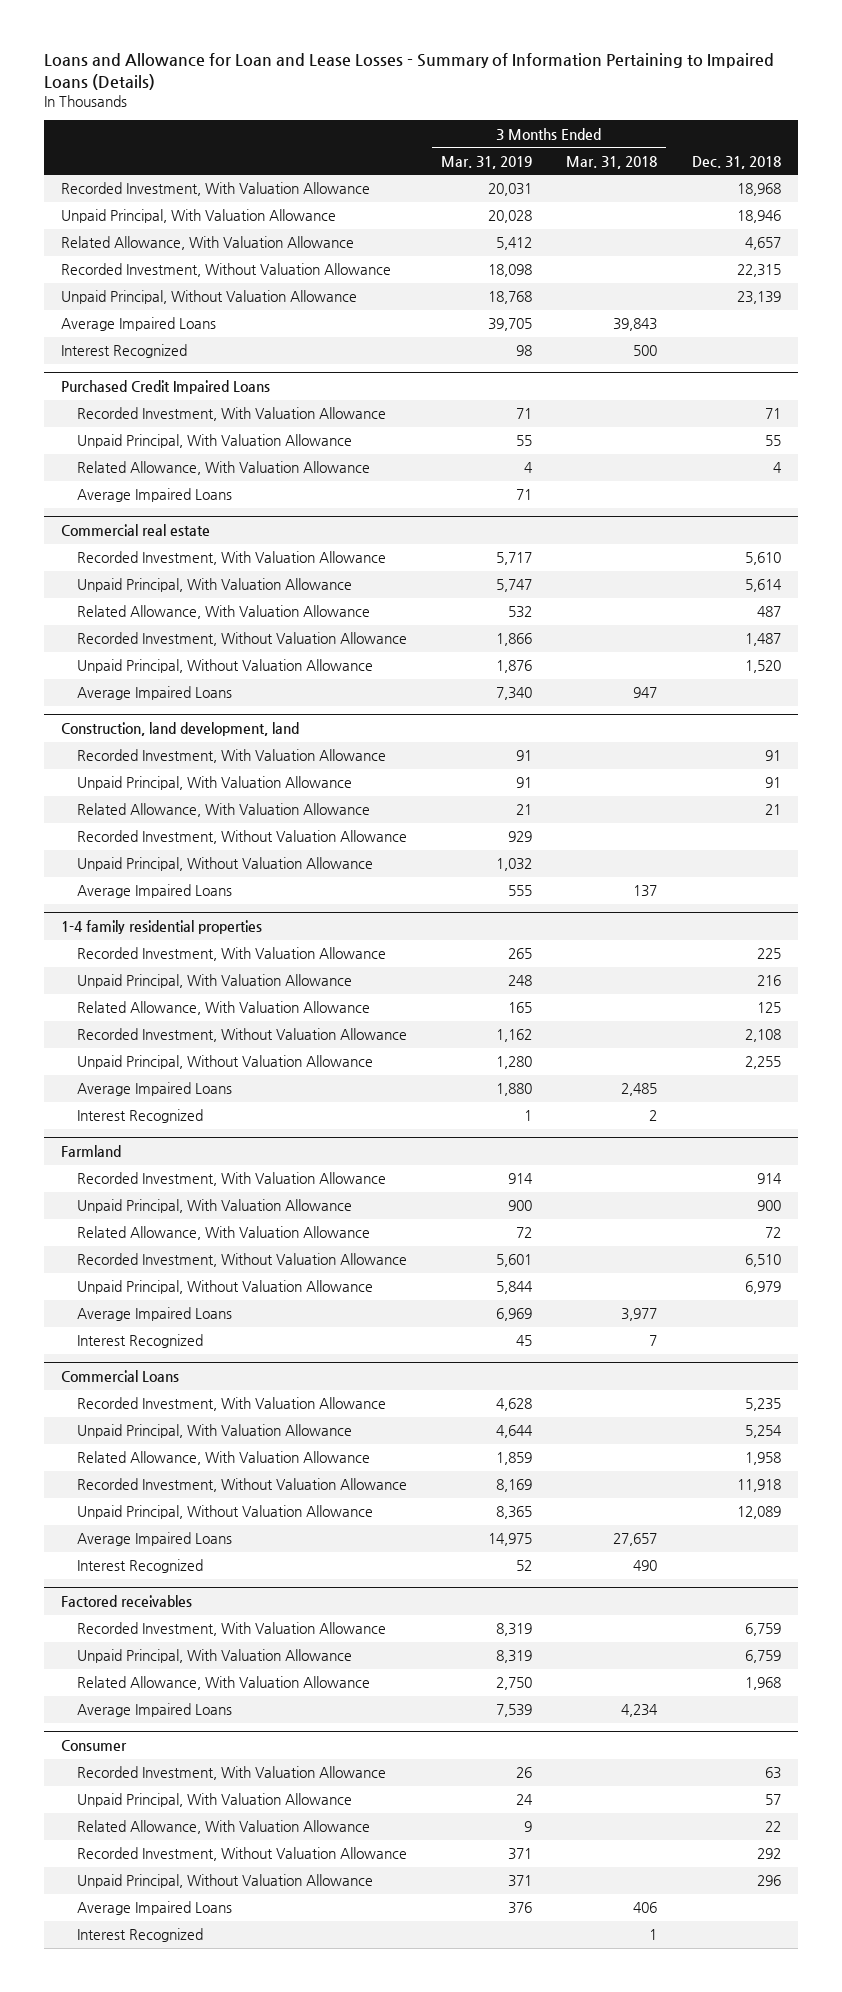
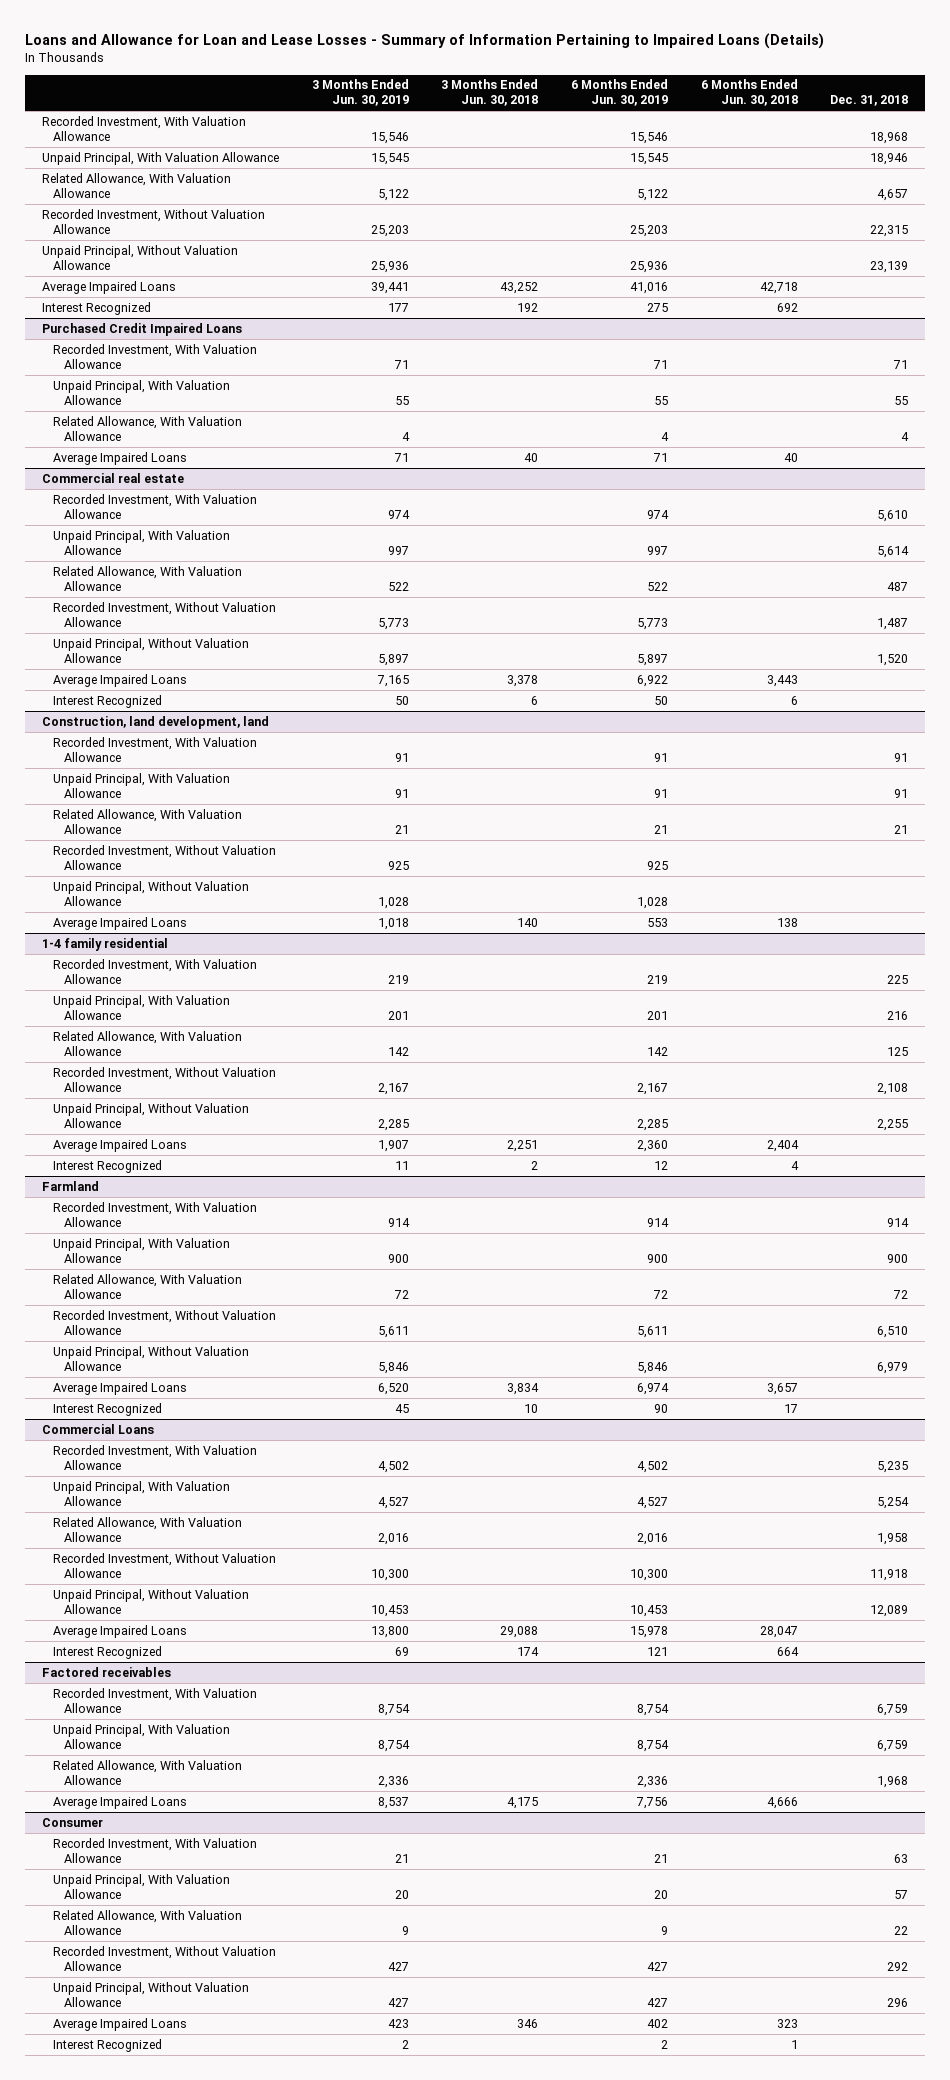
- | 3 Months Ended Mar. 31, 2019 | 3 Months Ended Mar. 31, 2018 | Dec. 31, 2018
+ | 3 Months Ended Jun. 30, 2019 | 3 Months Ended Jun. 30, 2018 | 6 Months Ended Jun. 30, 2019 | 6 Months Ended Jun. 30, 2018 | Dec. 31, 2018
@ Commercial real estate
+ Interest Recognized | 50 | 6 | 50 | 6 |
- 1-4 family residential properties
+ 1-4 family residential

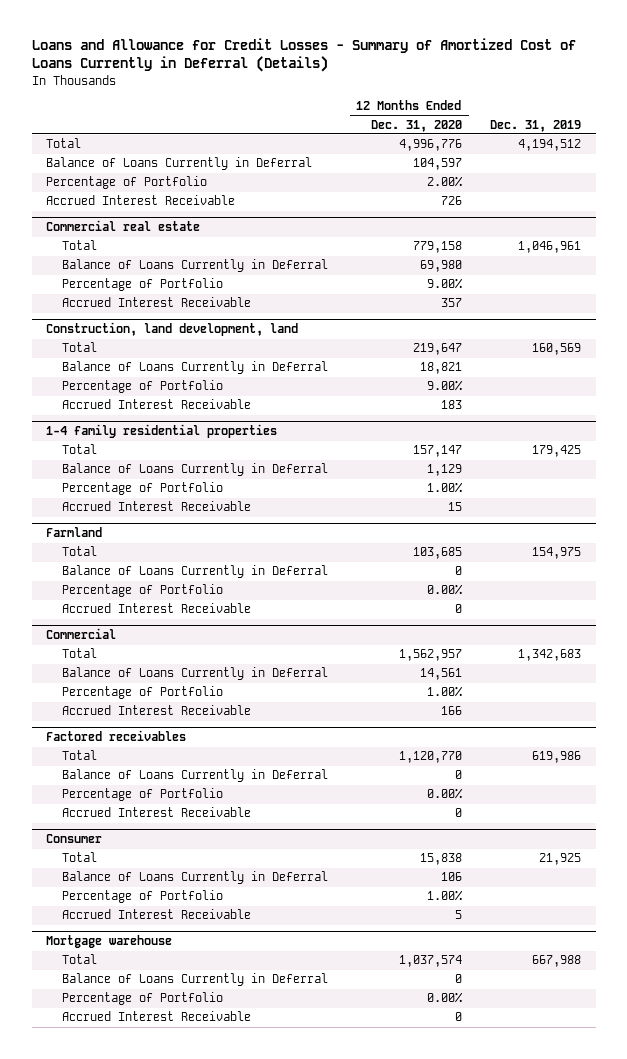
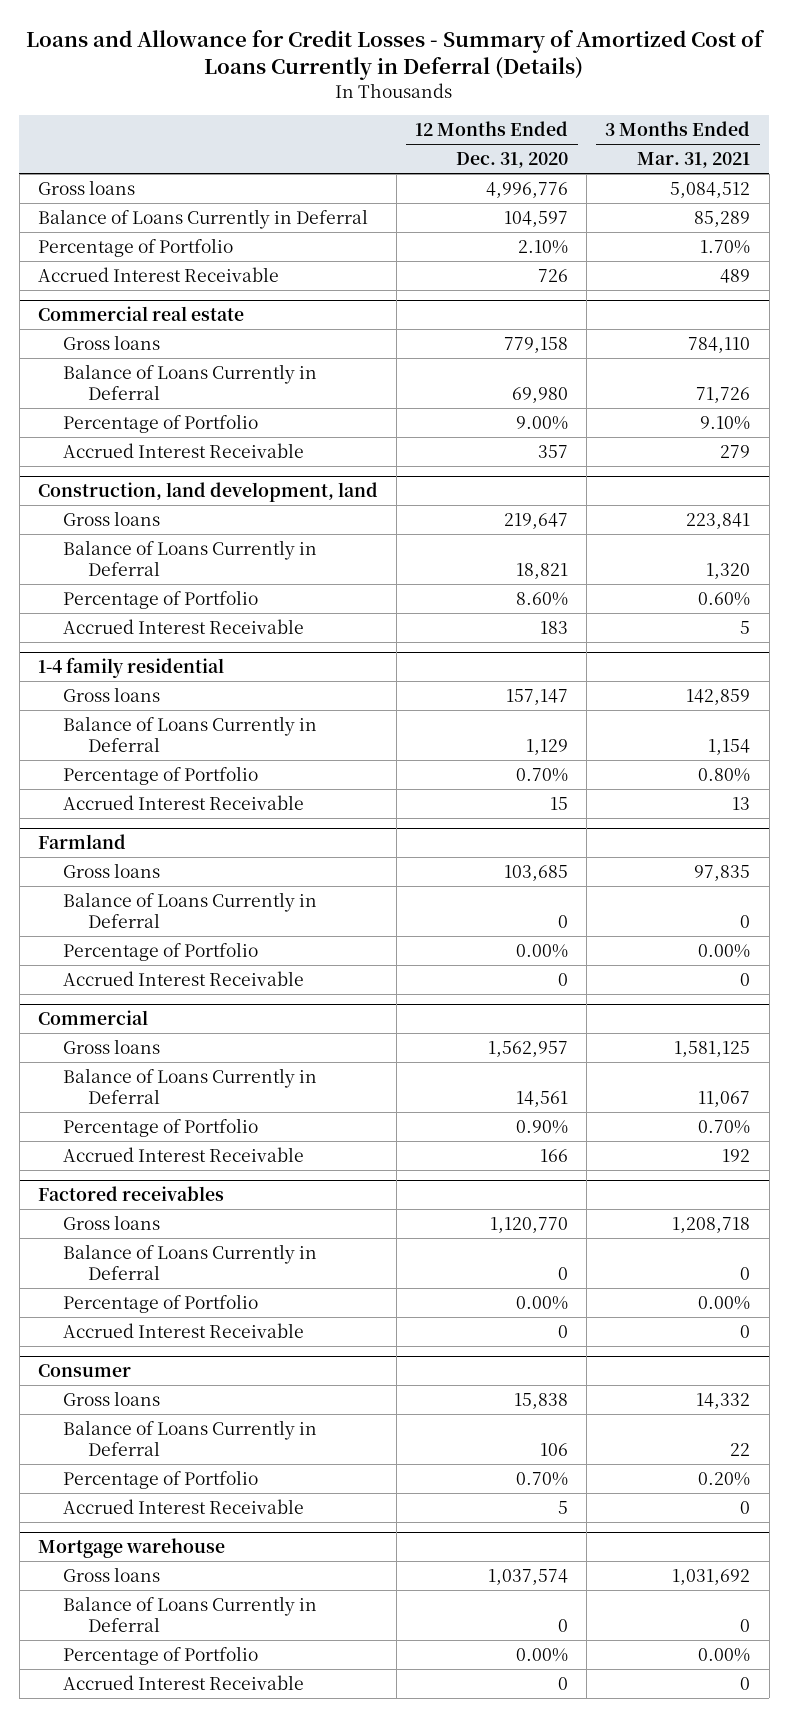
- | 12 Months Ended Dec. 31, 2020 | Dec. 31, 2019
+ | 12 Months Ended Dec. 31, 2020 | 3 Months Ended Mar. 31, 2021
- Total | 4,996,776 | 4,194,512
+ Gross loans | 4,996,776 | 5,084,512
- Percentage of Portfolio | 2.00% |
+ Percentage of Portfolio | 2.10% | 1.70%
@ Commercial real estate
- Total | 779,158 | 1,046,961
+ Gross loans | 779,158 | 784,110
@ Construction, land development, land
- Total | 219,647 | 160,569
+ Gross loans | 219,647 | 223,841
- Percentage of Portfolio | 9.00% |
+ Percentage of Portfolio | 8.60% | 0.60%
- 1-4 family residential properties
- Total | 157,147 | 179,425
+ 1-4 family residential
+ Gross loans | 157,147 | 142,859
- Percentage of Portfolio | 1.00% |
+ Percentage of Portfolio | 0.70% | 0.80%
@ Farmland
- Total | 103,685 | 154,975
+ Gross loans | 103,685 | 97,835
@ Commercial
- Total | 1,562,957 | 1,342,683
+ Gross loans | 1,562,957 | 1,581,125
- Percentage of Portfolio | 1.00% |
+ Percentage of Portfolio | 0.90% | 0.70%
@ Factored receivables
- Total | 1,120,770 | 619,986
+ Gross loans | 1,120,770 | 1,208,718
@ Consumer
- Total | 15,838 | 21,925
+ Gross loans | 15,838 | 14,332
- Percentage of Portfolio | 1.00% |
+ Percentage of Portfolio | 0.70% | 0.20%
@ Mortgage warehouse
- Total | 1,037,574 | 667,988
+ Gross loans | 1,037,574 | 1,031,692

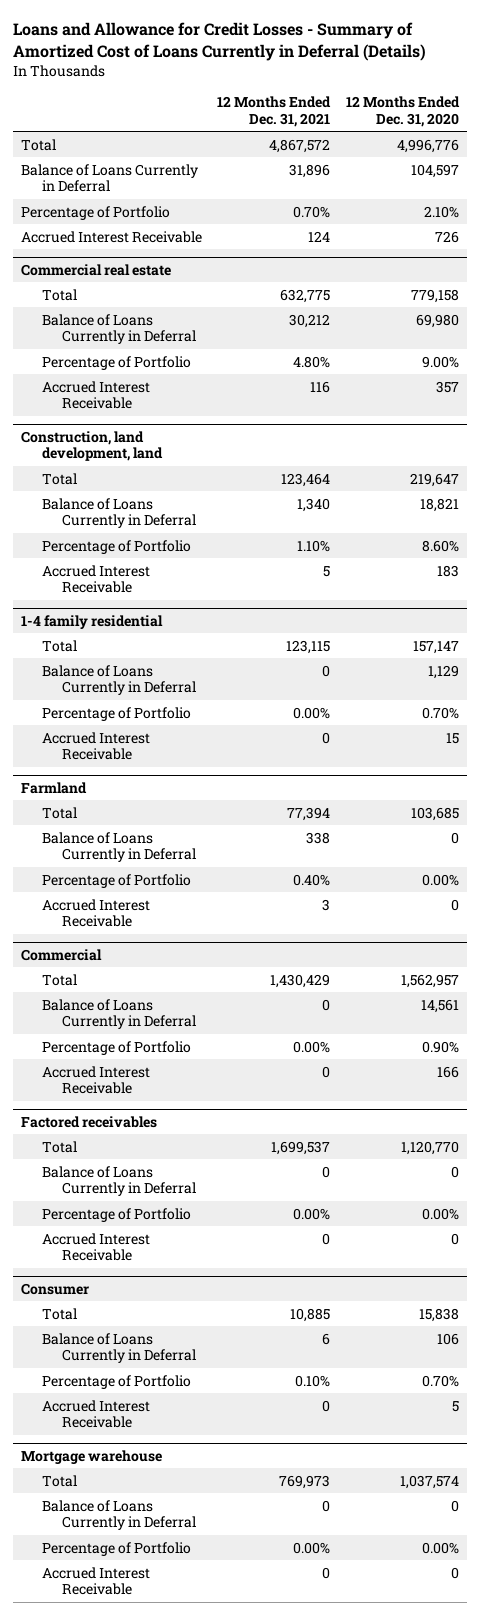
- | 12 Months Ended Dec. 31, 2020 | 3 Months Ended Mar. 31, 2021
+ | 12 Months Ended Dec. 31, 2021 | 12 Months Ended Dec. 31, 2020
- Gross loans | 4,996,776 | 5,084,512
+ Total | 4,867,572 | 4,996,776
@ Commercial real estate
- Gross loans | 779,158 | 784,110
+ Total | 632,775 | 779,158
@ Construction, land development, land
- Gross loans | 219,647 | 223,841
+ Total | 123,464 | 219,647
@ 1-4 family residential
- Gross loans | 157,147 | 142,859
+ Total | 123,115 | 157,147
@ Farmland
- Gross loans | 103,685 | 97,835
+ Total | 77,394 | 103,685
@ Commercial
- Gross loans | 1,562,957 | 1,581,125
+ Total | 1,430,429 | 1,562,957
@ Factored receivables
- Gross loans | 1,120,770 | 1,208,718
+ Total | 1,699,537 | 1,120,770
@ Consumer
- Gross loans | 15,838 | 14,332
+ Total | 10,885 | 15,838
@ Mortgage warehouse
- Gross loans | 1,037,574 | 1,031,692
+ Total | 769,973 | 1,037,574

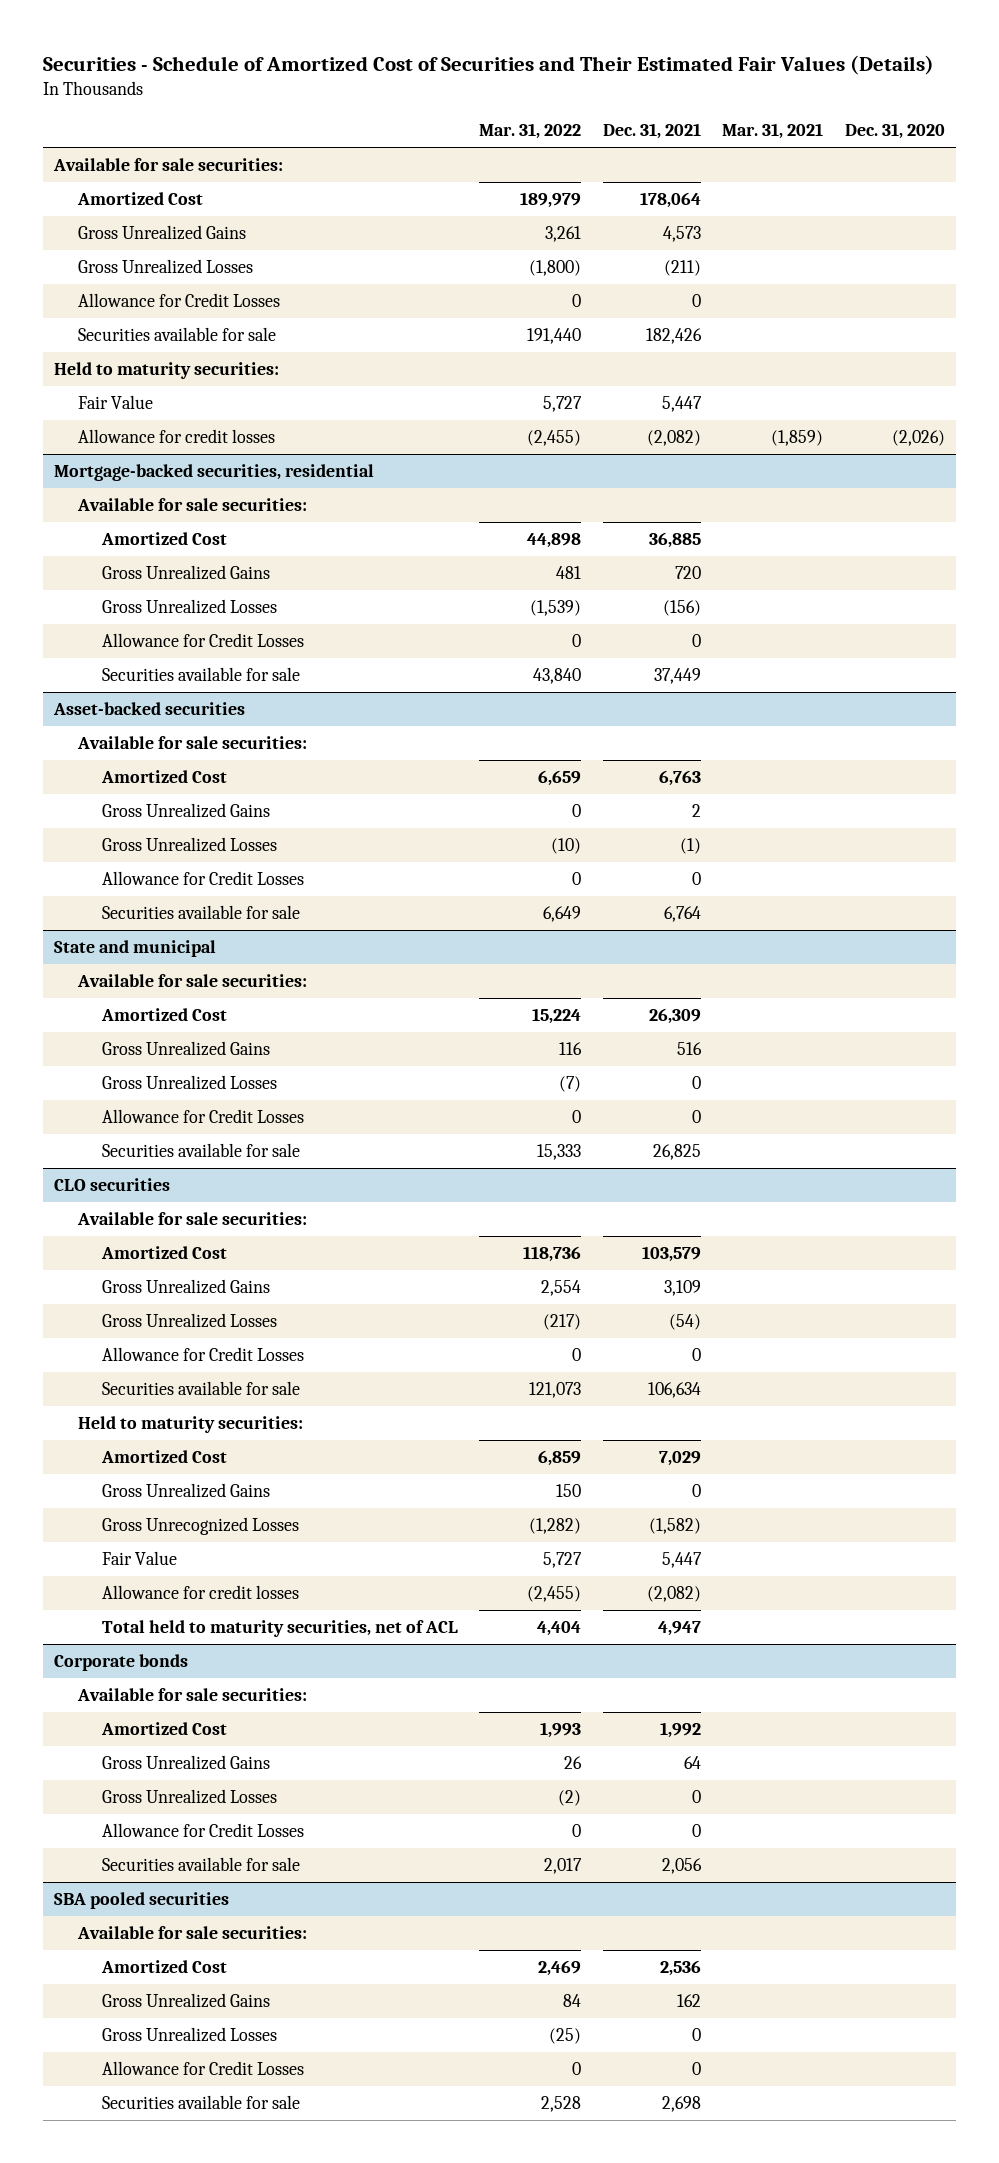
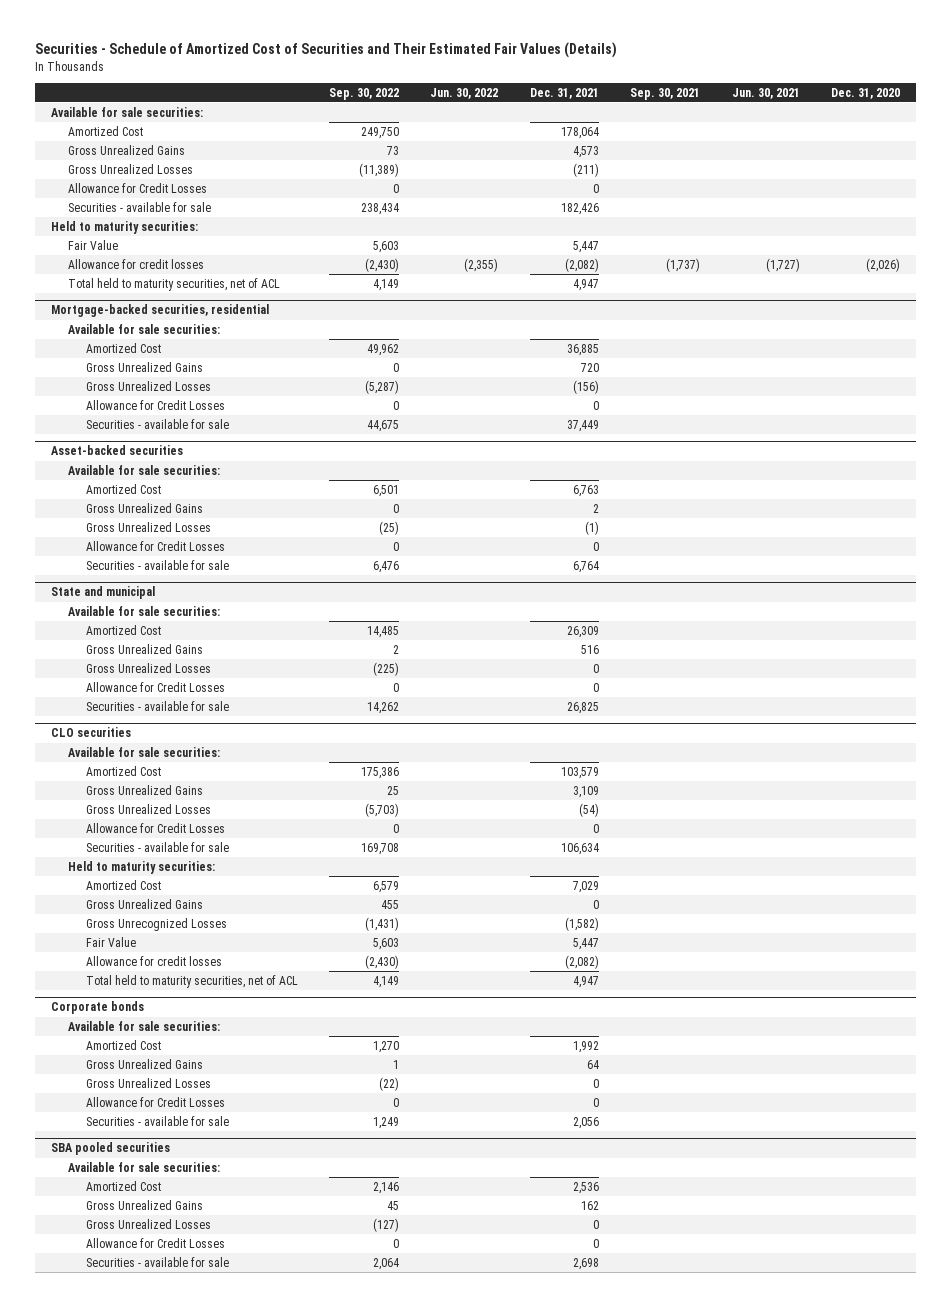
- | Mar. 31, 2022 | Dec. 31, 2021 | Mar. 31, 2021 | Dec. 31, 2020
+ | Sep. 30, 2022 | Jun. 30, 2022 | Dec. 31, 2021 | Sep. 30, 2021 | Jun. 30, 2021 | Dec. 31, 2020
- Securities available for sale | 191,440 | 182,426 | |
+ Securities - available for sale | 238,434 | | 182,426 | | |
+ Total held to maturity securities, net of ACL | 4,149 | | 4,947 | | |
@ Mortgage-backed securities, residential
- Securities available for sale | 43,840 | 37,449 | |
+ Securities - available for sale | 44,675 | | 37,449 | | |
@ Asset-backed securities
- Securities available for sale | 6,649 | 6,764 | |
+ Securities - available for sale | 6,476 | | 6,764 | | |
@ State and municipal
- Securities available for sale | 15,333 | 26,825 | |
+ Securities - available for sale | 14,262 | | 26,825 | | |
@ CLO securities
- Securities available for sale | 121,073 | 106,634 | |
+ Securities - available for sale | 169,708 | | 106,634 | | |
@ Corporate bonds
- Securities available for sale | 2,017 | 2,056 | |
+ Securities - available for sale | 1,249 | | 2,056 | | |
@ SBA pooled securities
- Securities available for sale | 2,528 | 2,698 | |
+ Securities - available for sale | 2,064 | | 2,698 | | |

